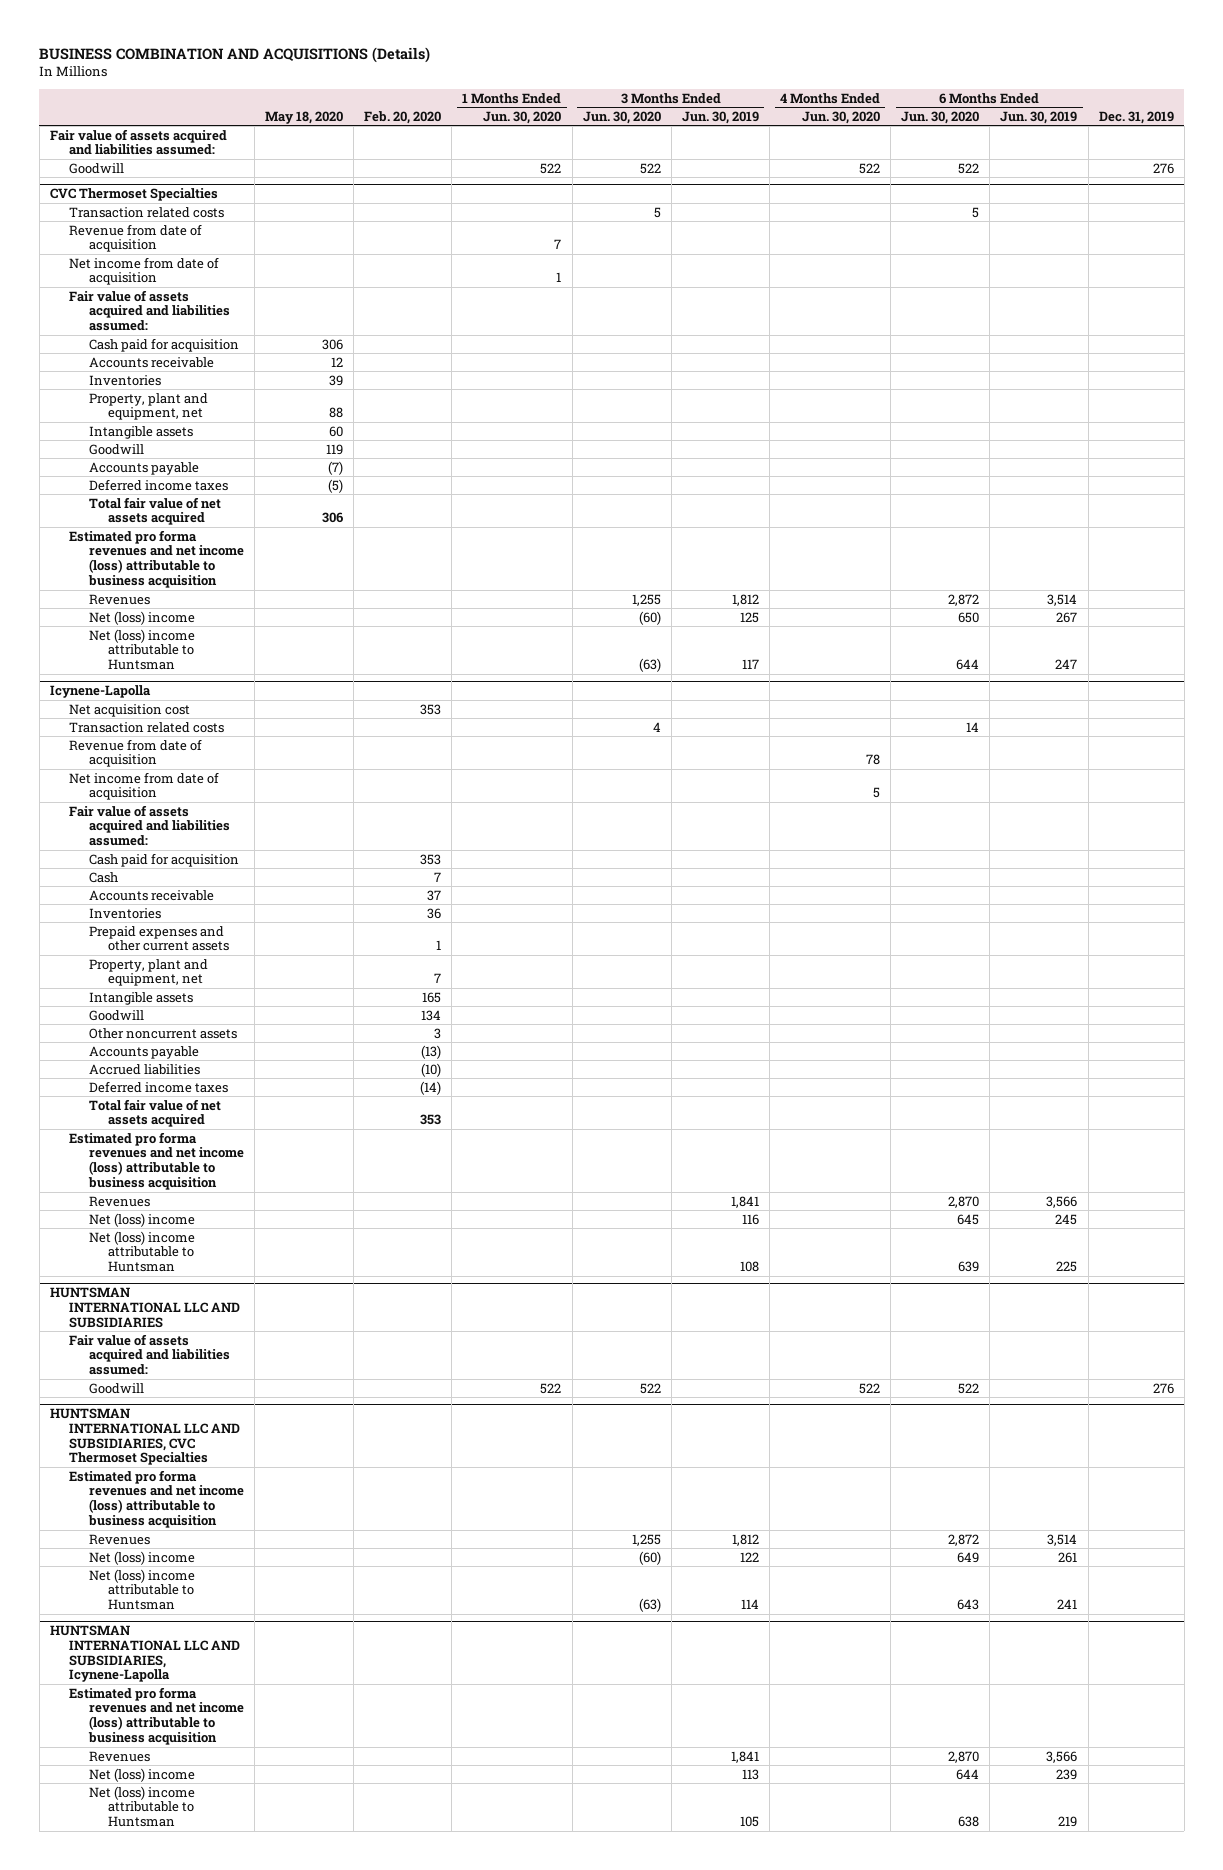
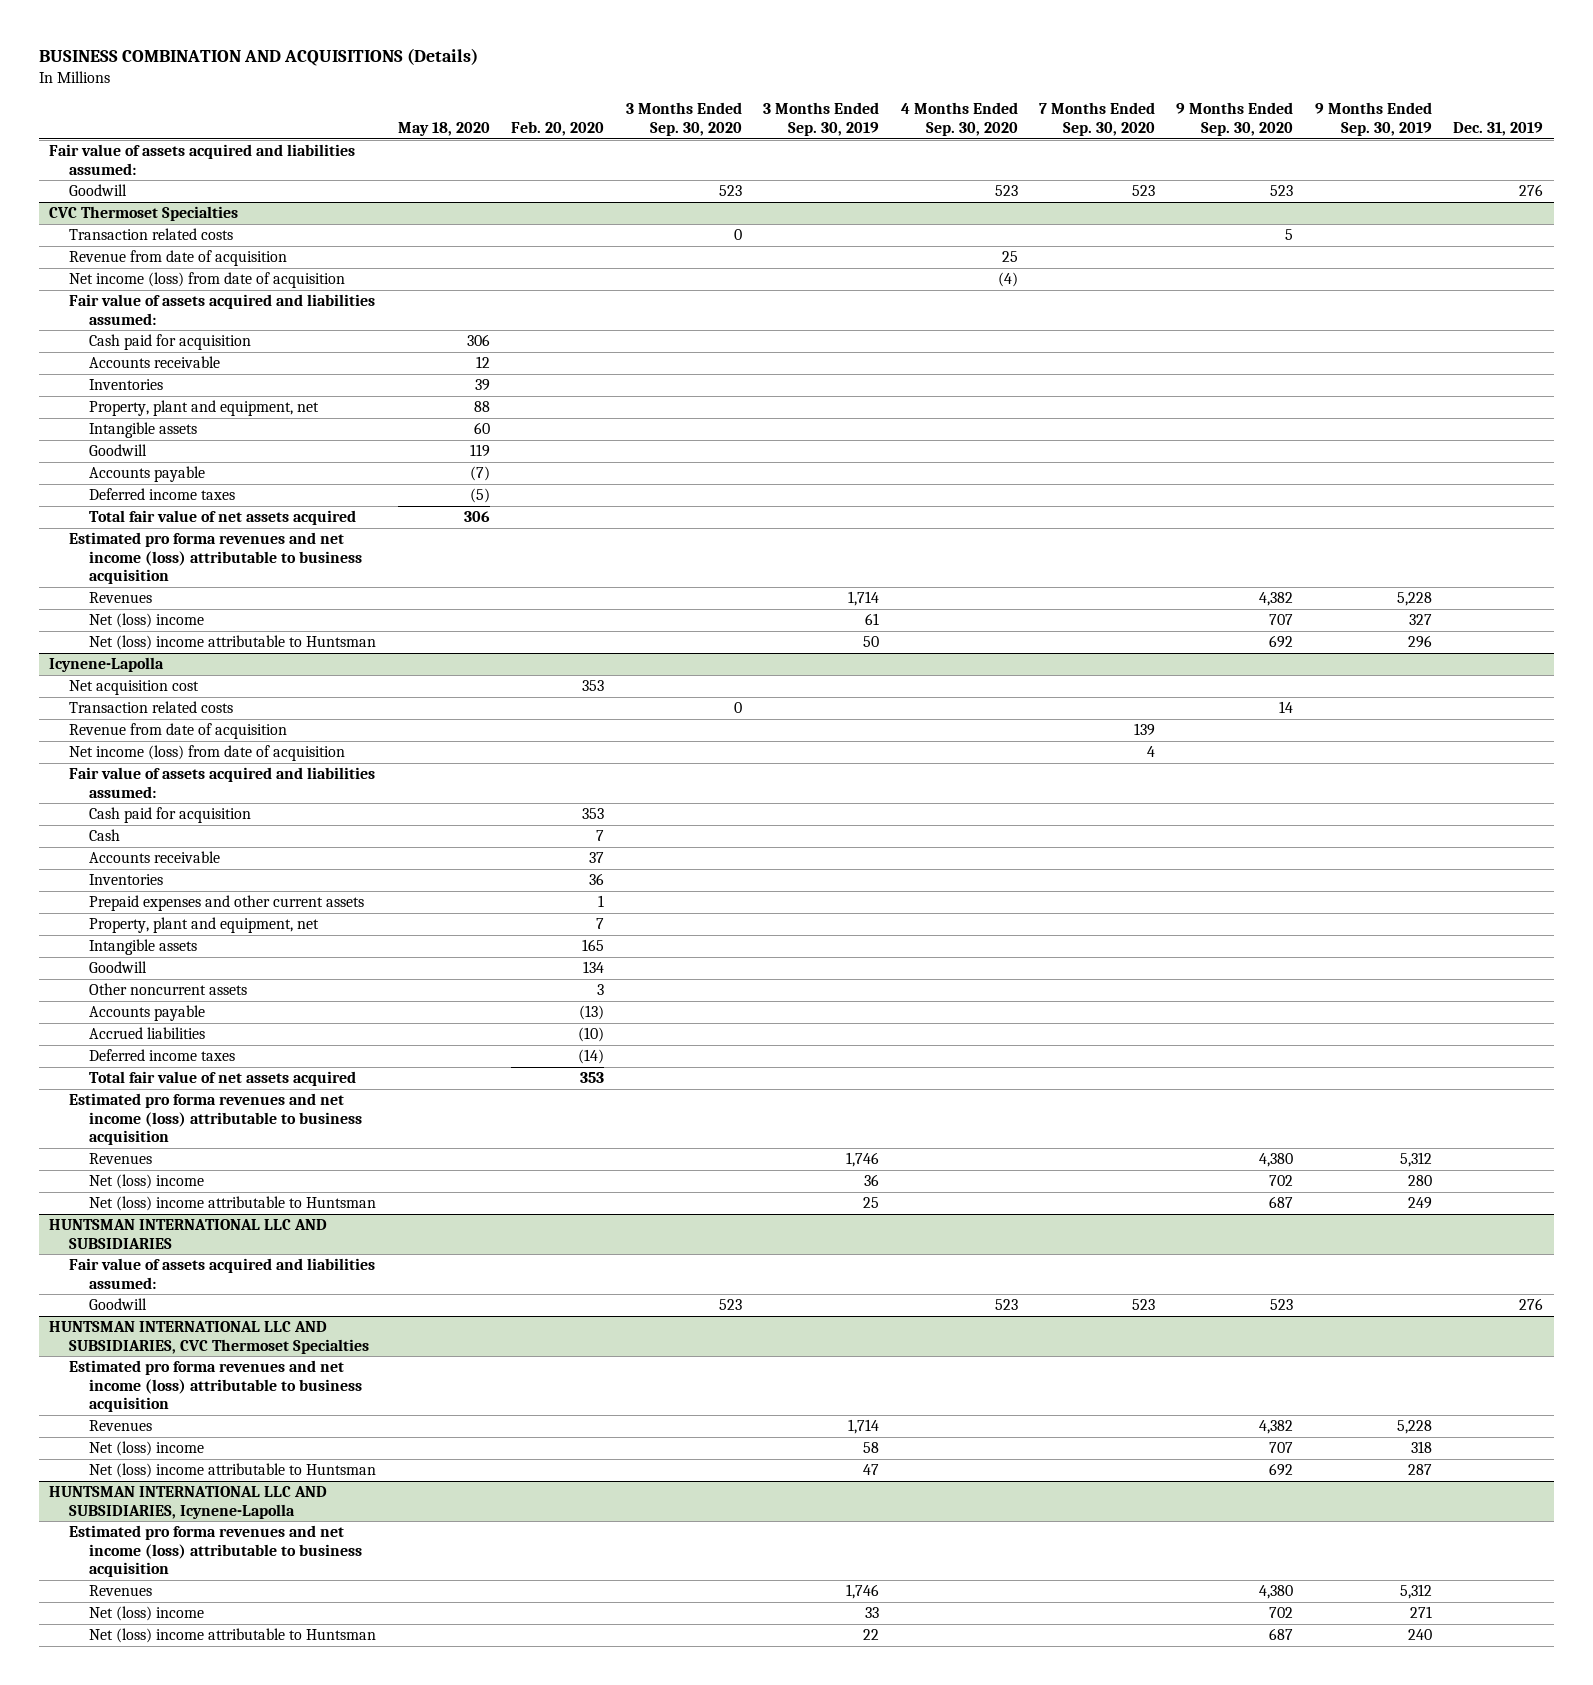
- | May 18, 2020 | Feb. 20, 2020 | 1 Months Ended Jun. 30, 2020 | 3 Months Ended Jun. 30, 2020 | 3 Months Ended Jun. 30, 2019 | 4 Months Ended Jun. 30, 2020 | 6 Months Ended Jun. 30, 2020 | 6 Months Ended Jun. 30, 2019 | Dec. 31, 2019
+ | May 18, 2020 | Feb. 20, 2020 | 3 Months Ended Sep. 30, 2020 | 3 Months Ended Sep. 30, 2019 | 4 Months Ended Sep. 30, 2020 | 7 Months Ended Sep. 30, 2020 | 9 Months Ended Sep. 30, 2020 | 9 Months Ended Sep. 30, 2019 | Dec. 31, 2019
@ CVC Thermoset Specialties
- Net income from date of acquisition | | | 1 | | | | | |
+ Net income (loss) from date of acquisition | | | | | (4) | | | |
@ Icynene-Lapolla
- Net income from date of acquisition | | | | | | 5 | | |
+ Net income (loss) from date of acquisition | | | | | | 4 | | |

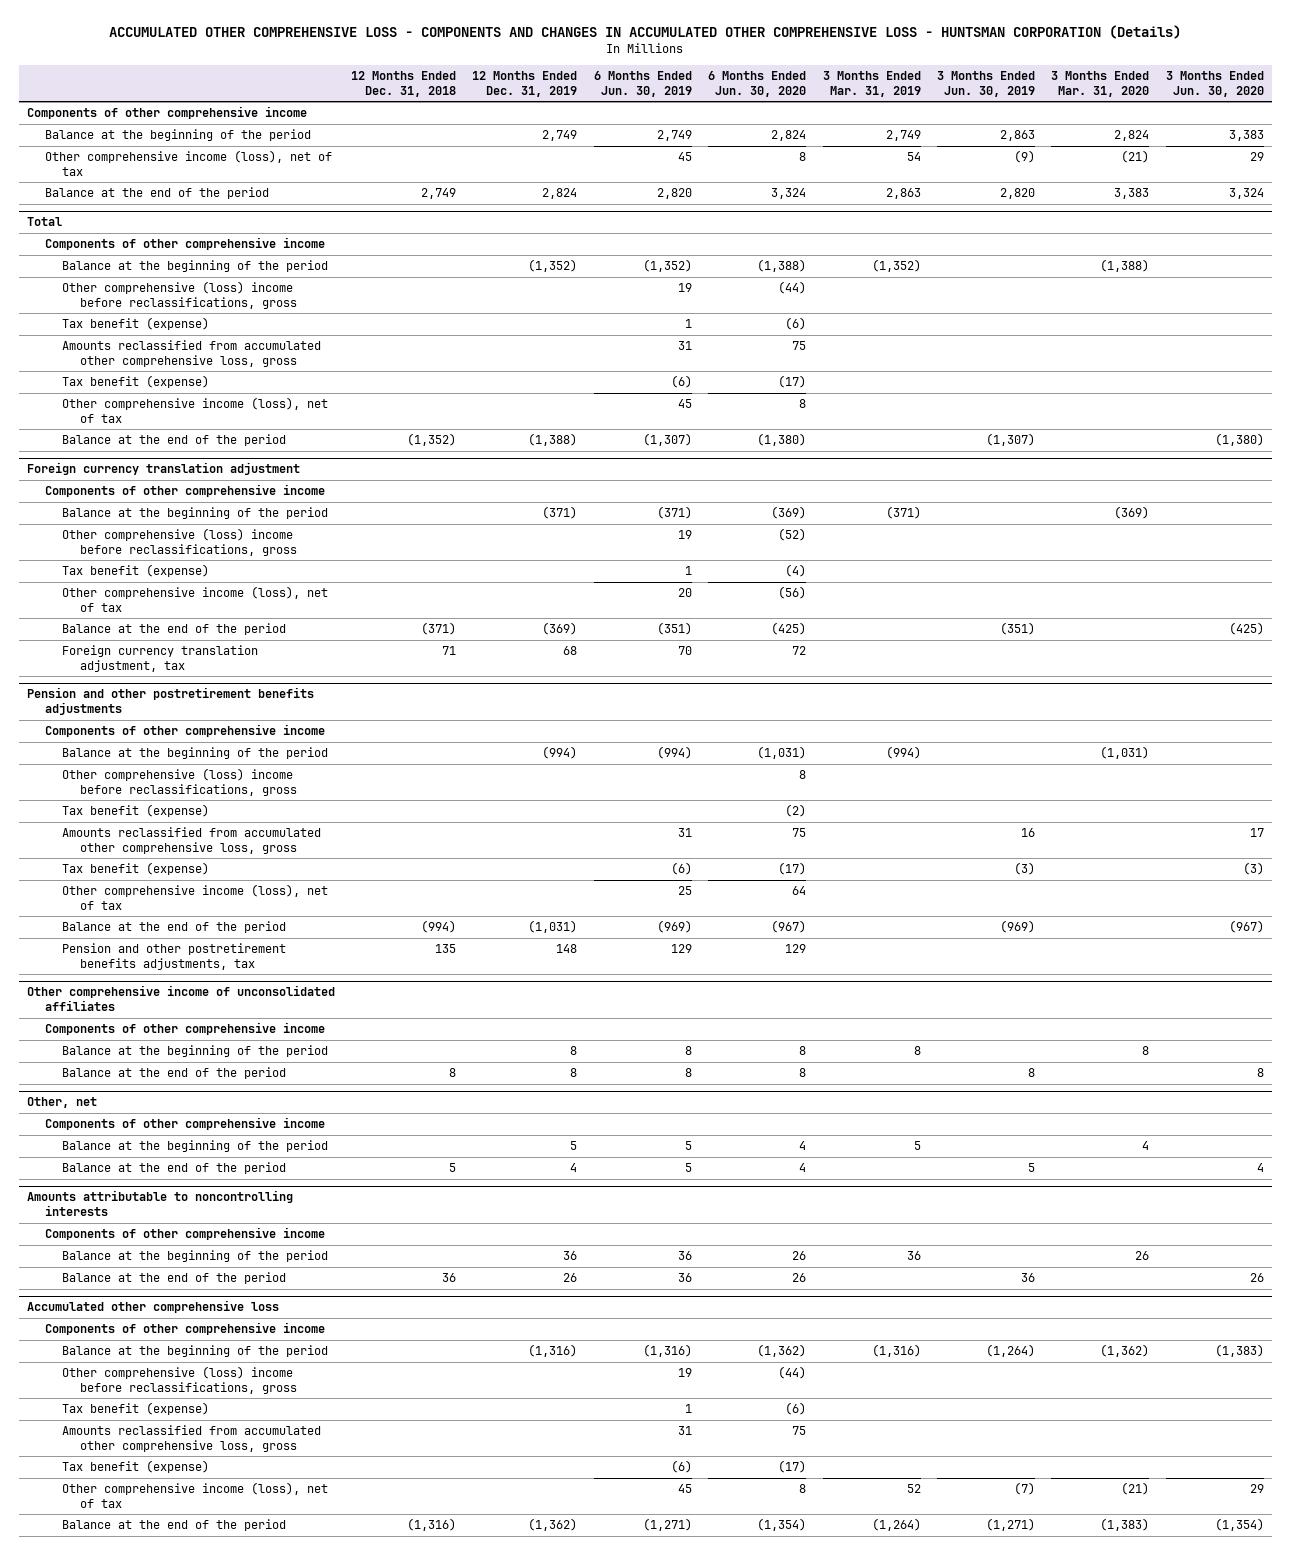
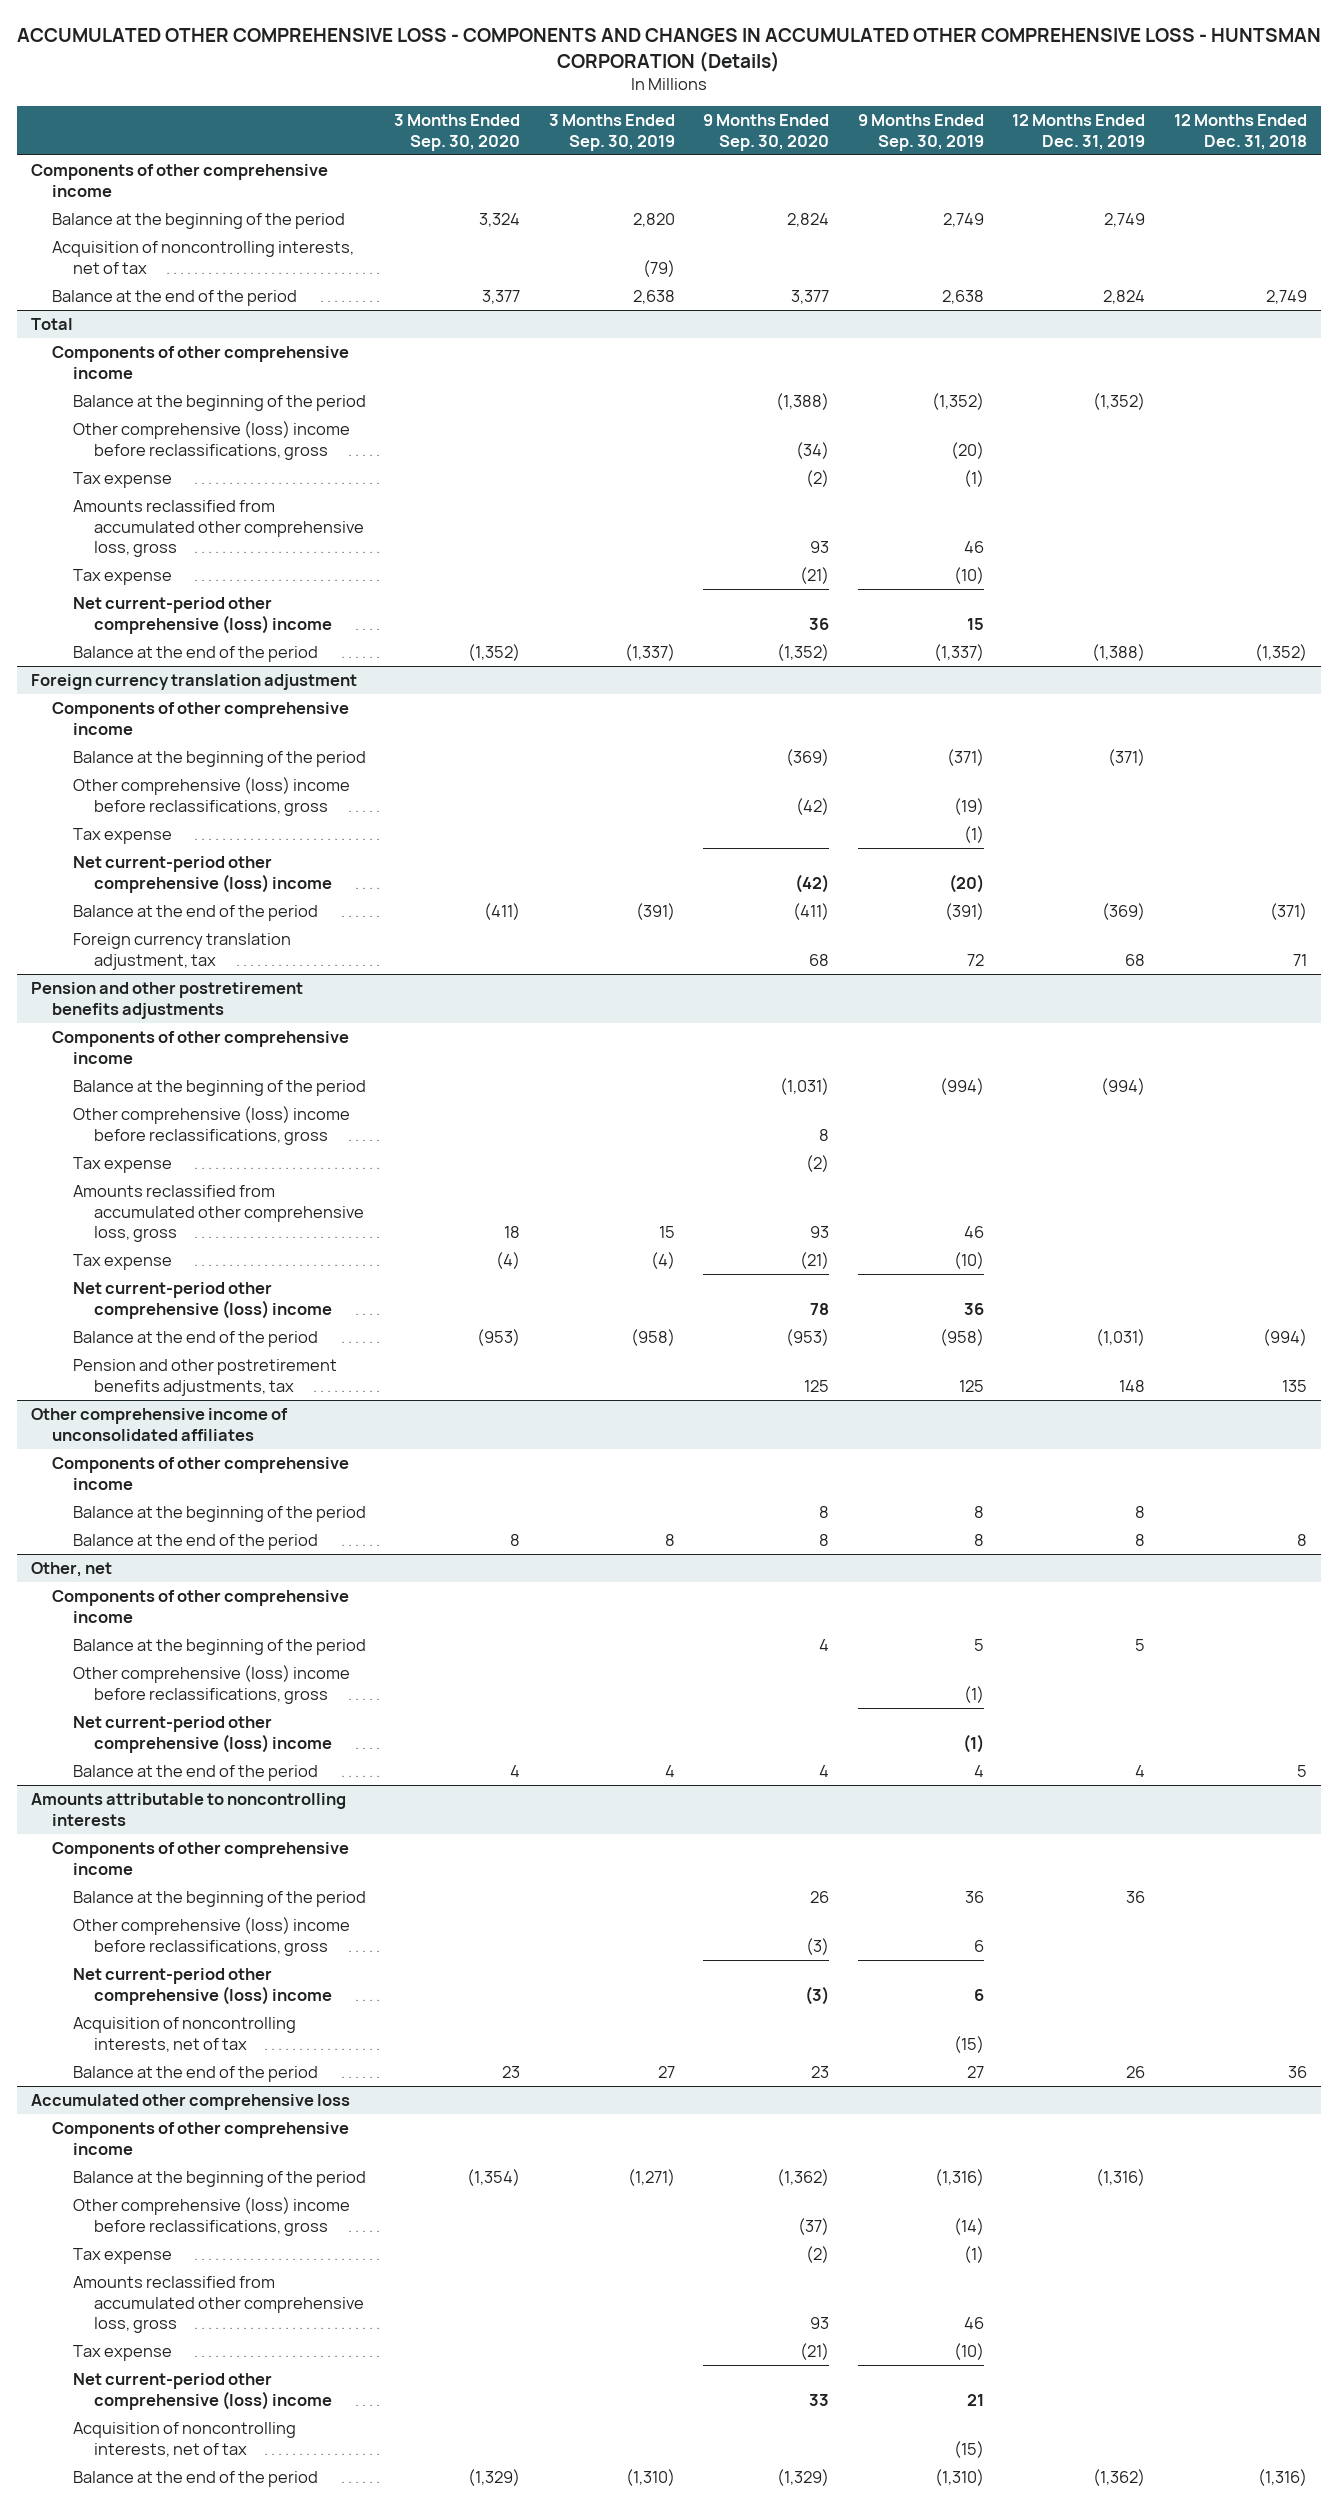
- | 12 Months Ended Dec. 31, 2018 | 12 Months Ended Dec. 31, 2019 | 6 Months Ended Jun. 30, 2019 | 6 Months Ended Jun. 30, 2020 | 3 Months Ended Mar. 31, 2019 | 3 Months Ended Jun. 30, 2019 | 3 Months Ended Mar. 31, 2020 | 3 Months Ended Jun. 30, 2020
+ | 3 Months Ended Sep. 30, 2020 | 3 Months Ended Sep. 30, 2019 | 9 Months Ended Sep. 30, 2020 | 9 Months Ended Sep. 30, 2019 | 12 Months Ended Dec. 31, 2019 | 12 Months Ended Dec. 31, 2018
- Other comprehensive income (loss), net of tax | | | 45 | 8 | 54 | (9) | (21) | 29
+ Acquisition of noncontrolling interests, net of tax | | (79) | | | |
@ Total
- Tax benefit (expense) | | | 1 | (6) | | | |
+ Tax expense | | | (2) | (1) | |
- Tax benefit (expense) | | | (6) | (17) | | | |
- Other comprehensive income (loss), net of tax | | | 45 | 8 | | | |
+ Tax expense | | | (21) | (10) | |
+ Net current-period other comprehensive (loss) income | | | 36 | 15 | |
@ Foreign currency translation adjustment
- Tax benefit (expense) | | | 1 | (4) | | | |
- Other comprehensive income (loss), net of tax | | | 20 | (56) | | | |
+ Tax expense | | | | (1) | |
+ Net current-period other comprehensive (loss) income | | | (42) | (20) | |
@ Pension and other postretirement benefits adjustments
- Tax benefit (expense) | | | | (2) | | | |
+ Tax expense | | | (2) | | |
- Tax benefit (expense) | | | (6) | (17) | | (3) | | (3)
- Other comprehensive income (loss), net of tax | | | 25 | 64 | | | |
+ Tax expense | (4) | (4) | (21) | (10) | |
+ Net current-period other comprehensive (loss) income | | | 78 | 36 | |
@ Other, net
+ Other comprehensive (loss) income before reclassifications, gross | | | | (1) | |
+ Net current-period other comprehensive (loss) income | | | | (1) | |
@ Amounts attributable to noncontrolling interests
+ Other comprehensive (loss) income before reclassifications, gross | | | (3) | 6 | |
+ Net current-period other comprehensive (loss) income | | | (3) | 6 | |
+ Acquisition of noncontrolling interests, net of tax | | | | (15) | |
@ Accumulated other comprehensive loss
- Tax benefit (expense) | | | 1 | (6) | | | |
+ Tax expense | | | (2) | (1) | |
- Tax benefit (expense) | | | (6) | (17) | | | |
- Other comprehensive income (loss), net of tax | | | 45 | 8 | 52 | (7) | (21) | 29
+ Tax expense | | | (21) | (10) | |
+ Net current-period other comprehensive (loss) income | | | 33 | 21 | |
+ Acquisition of noncontrolling interests, net of tax | | | | (15) | |

